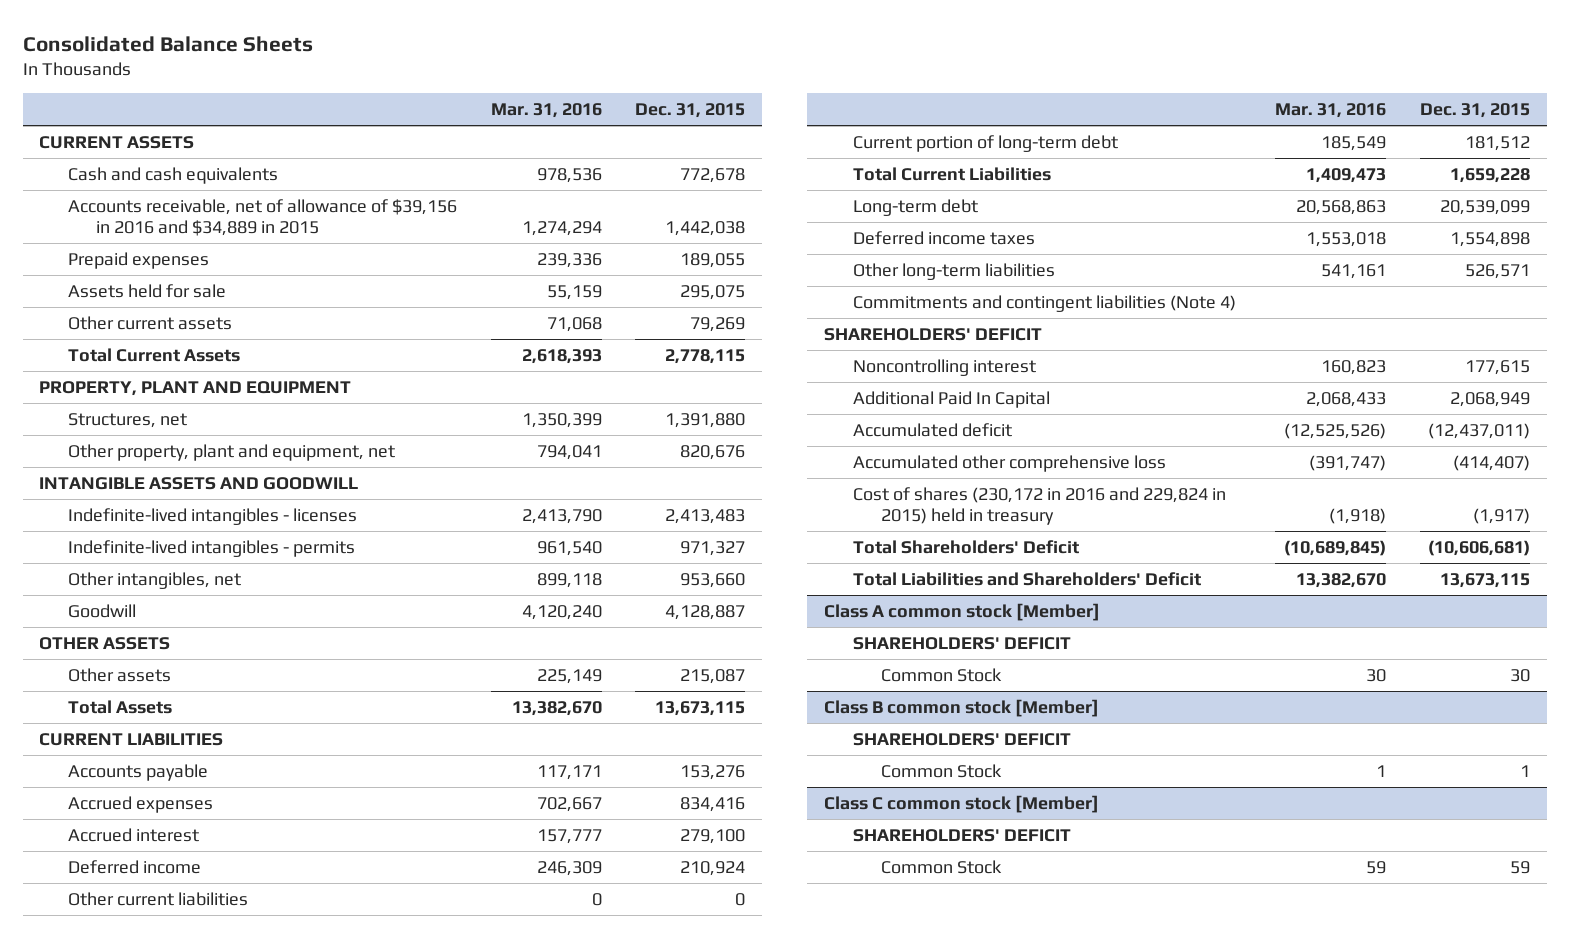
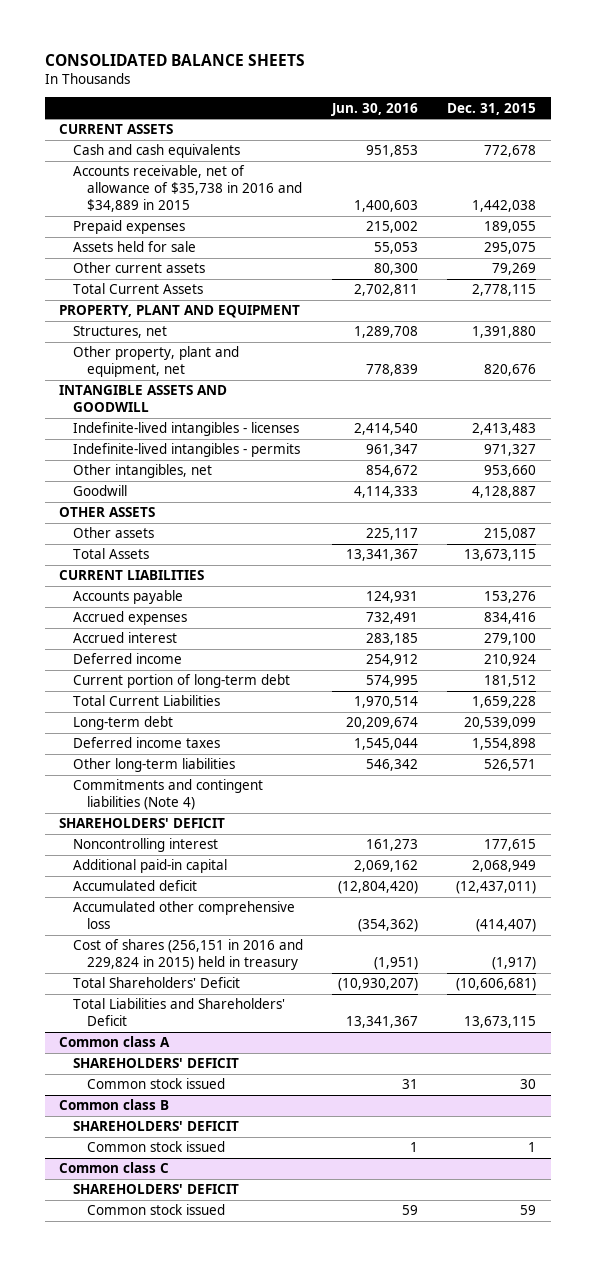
- Consolidated Balance Sheets
+ CONSOLIDATED BALANCE SHEETS
- | Mar. 31, 2016 | Dec. 31, 2015
+ | Jun. 30, 2016 | Dec. 31, 2015
- Accounts receivable, net of allowance of $39,156 in 2016 and $34,889 in 2015 | 1,274,294 | 1,442,038
+ Accounts receivable, net of allowance of $35,738 in 2016 and $34,889 in 2015 | 1,400,603 | 1,442,038
- Other current liabilities | 0 | 0
- Additional Paid In Capital | 2,068,433 | 2,068,949
+ Additional paid-in capital | 2,069,162 | 2,068,949
- Cost of shares (230,172 in 2016 and 229,824 in 2015) held in treasury | (1,918) | (1,917)
+ Cost of shares (256,151 in 2016 and 229,824 in 2015) held in treasury | (1,951) | (1,917)
- Class A common stock [Member]
+ Common class A
- Common Stock | 30 | 30
- Class B common stock [Member]
+ Common stock issued | 31 | 30
+ Common class B
- Common Stock | 1 | 1
- Class C common stock [Member]
+ Common stock issued | 1 | 1
+ Common class C
- Common Stock | 59 | 59
+ Common stock issued | 59 | 59

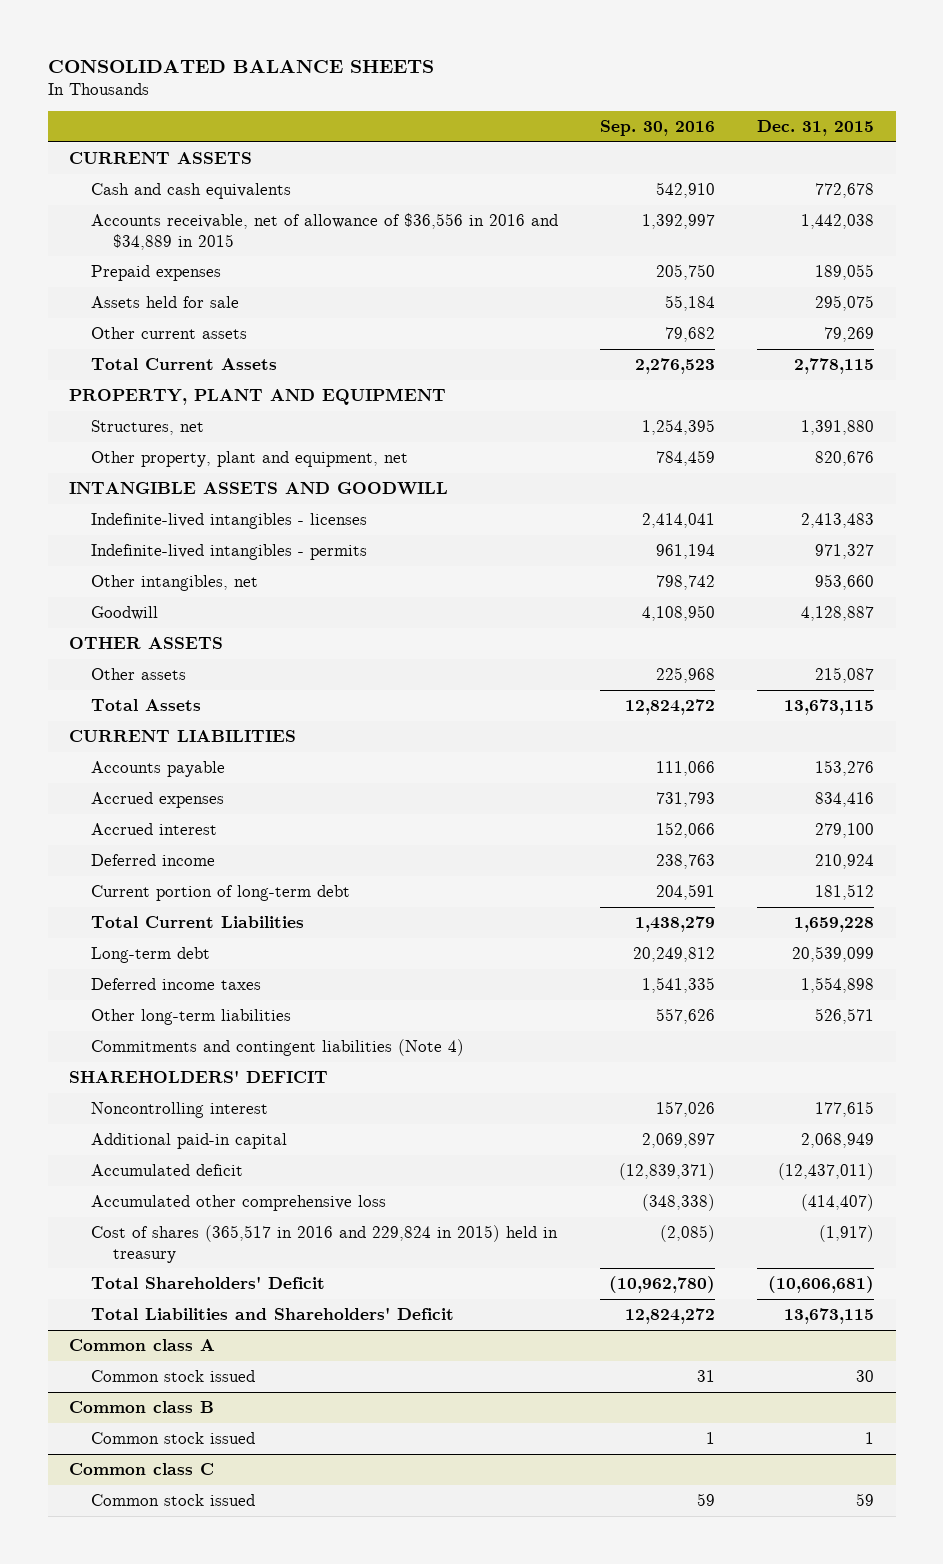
- | Jun. 30, 2016 | Dec. 31, 2015
+ | Sep. 30, 2016 | Dec. 31, 2015
- Accounts receivable, net of allowance of $35,738 in 2016 and $34,889 in 2015 | 1,400,603 | 1,442,038
+ Accounts receivable, net of allowance of $36,556 in 2016 and $34,889 in 2015 | 1,392,997 | 1,442,038
- Cost of shares (256,151 in 2016 and 229,824 in 2015) held in treasury | (1,951) | (1,917)
+ Cost of shares (365,517 in 2016 and 229,824 in 2015) held in treasury | (2,085) | (1,917)
@ Common class A
- SHAREHOLDERS' DEFICIT
@ Common class B
- SHAREHOLDERS' DEFICIT
@ Common class C
- SHAREHOLDERS' DEFICIT

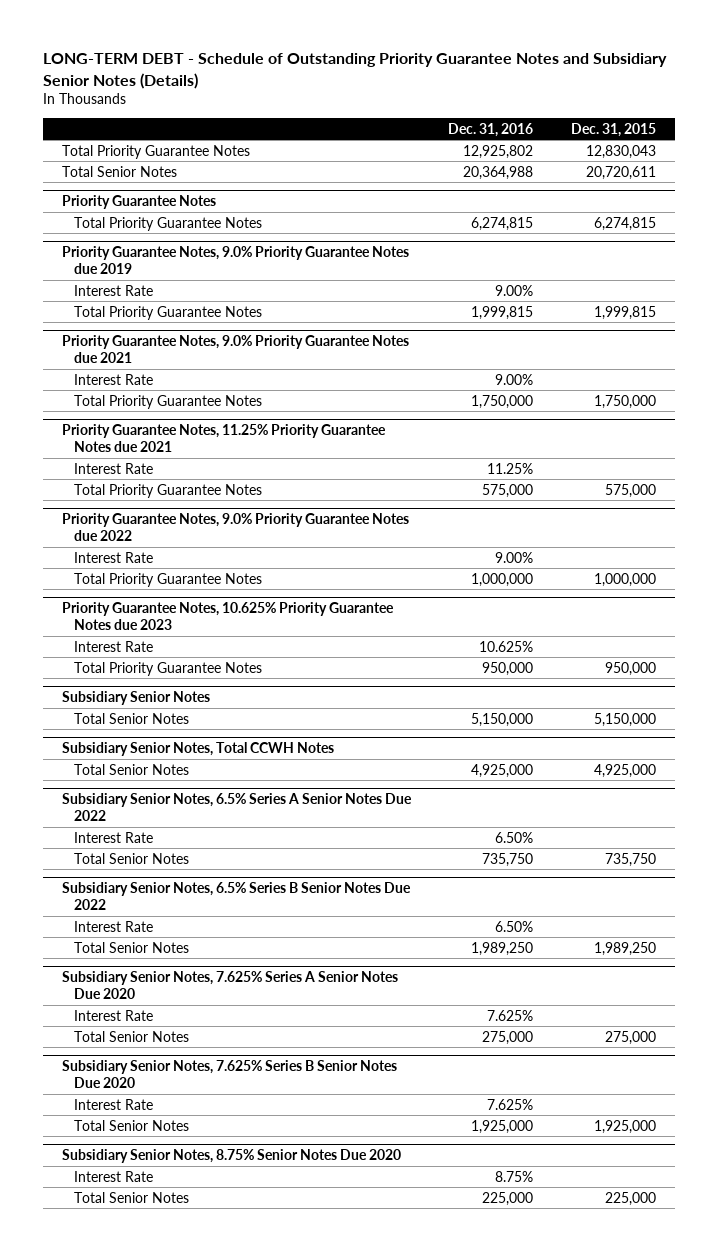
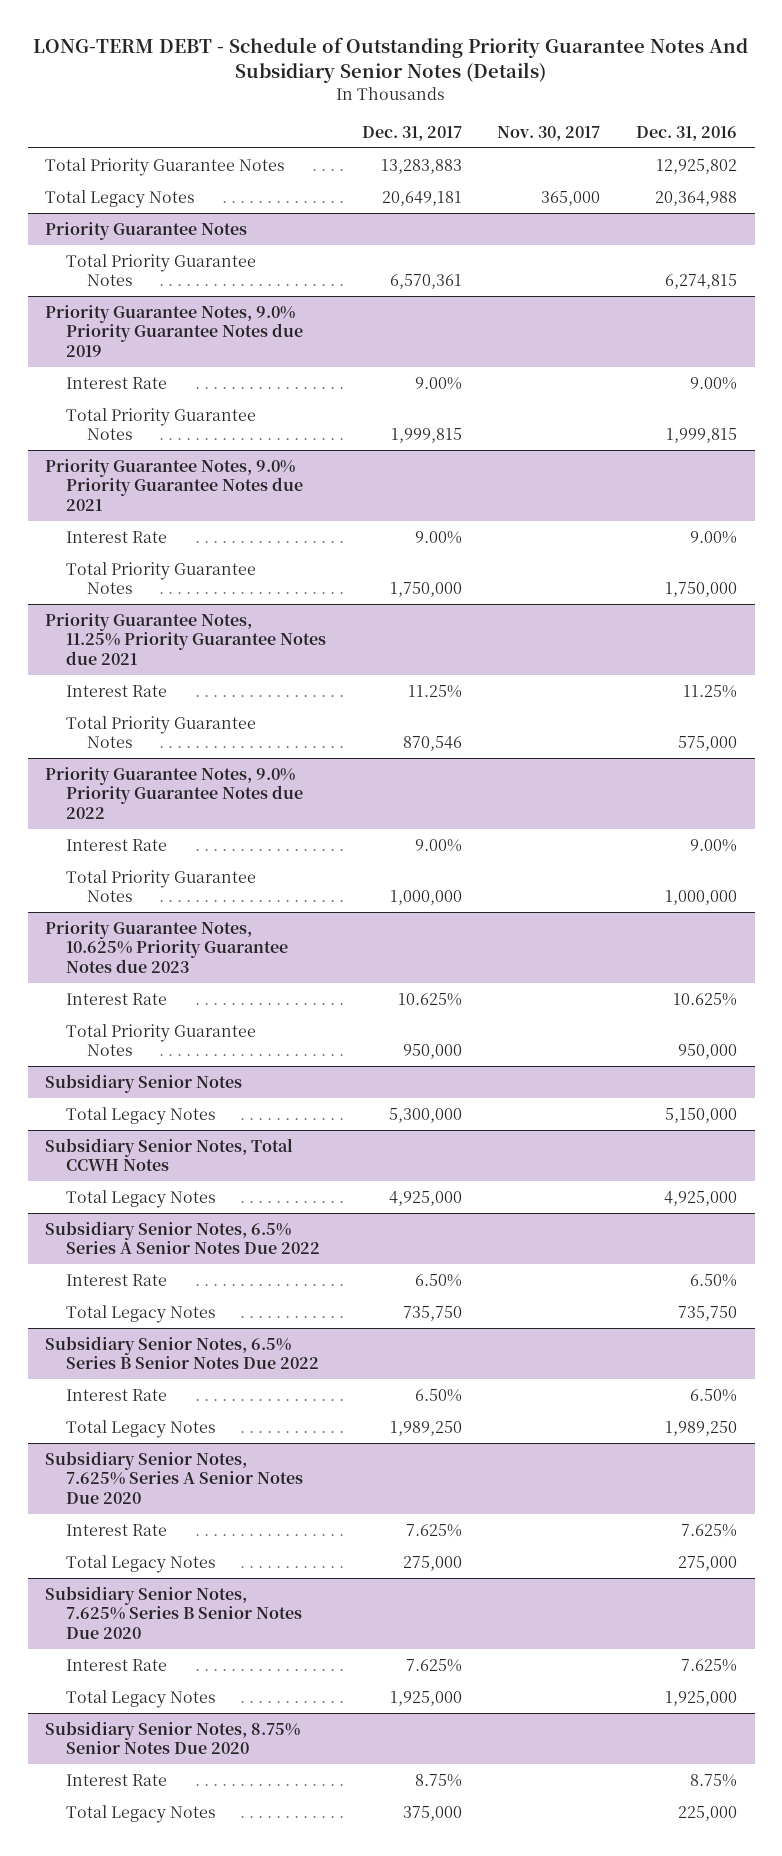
- LONG-TERM DEBT - Schedule of Outstanding Priority Guarantee Notes and Subsidiary Senior Notes (Details)
+ LONG-TERM DEBT - Schedule of Outstanding Priority Guarantee Notes And Subsidiary Senior Notes (Details)
- | Dec. 31, 2016 | Dec. 31, 2015
+ | Dec. 31, 2017 | Nov. 30, 2017 | Dec. 31, 2016
- Total Senior Notes | 20,364,988 | 20,720,611
+ Total Legacy Notes | 20,649,181 | 365,000 | 20,364,988
@ Subsidiary Senior Notes
- Total Senior Notes | 5,150,000 | 5,150,000
+ Total Legacy Notes | 5,300,000 | | 5,150,000
@ Subsidiary Senior Notes, Total CCWH Notes
- Total Senior Notes | 4,925,000 | 4,925,000
+ Total Legacy Notes | 4,925,000 | | 4,925,000
@ Subsidiary Senior Notes, 6.5% Series A Senior Notes Due 2022
- Total Senior Notes | 735,750 | 735,750
+ Total Legacy Notes | 735,750 | | 735,750
@ Subsidiary Senior Notes, 6.5% Series B Senior Notes Due 2022
- Total Senior Notes | 1,989,250 | 1,989,250
+ Total Legacy Notes | 1,989,250 | | 1,989,250
@ Subsidiary Senior Notes, 7.625% Series A Senior Notes Due 2020
- Total Senior Notes | 275,000 | 275,000
+ Total Legacy Notes | 275,000 | | 275,000
@ Subsidiary Senior Notes, 7.625% Series B Senior Notes Due 2020
- Total Senior Notes | 1,925,000 | 1,925,000
+ Total Legacy Notes | 1,925,000 | | 1,925,000
@ Subsidiary Senior Notes, 8.75% Senior Notes Due 2020
- Total Senior Notes | 225,000 | 225,000
+ Total Legacy Notes | 375,000 | | 225,000

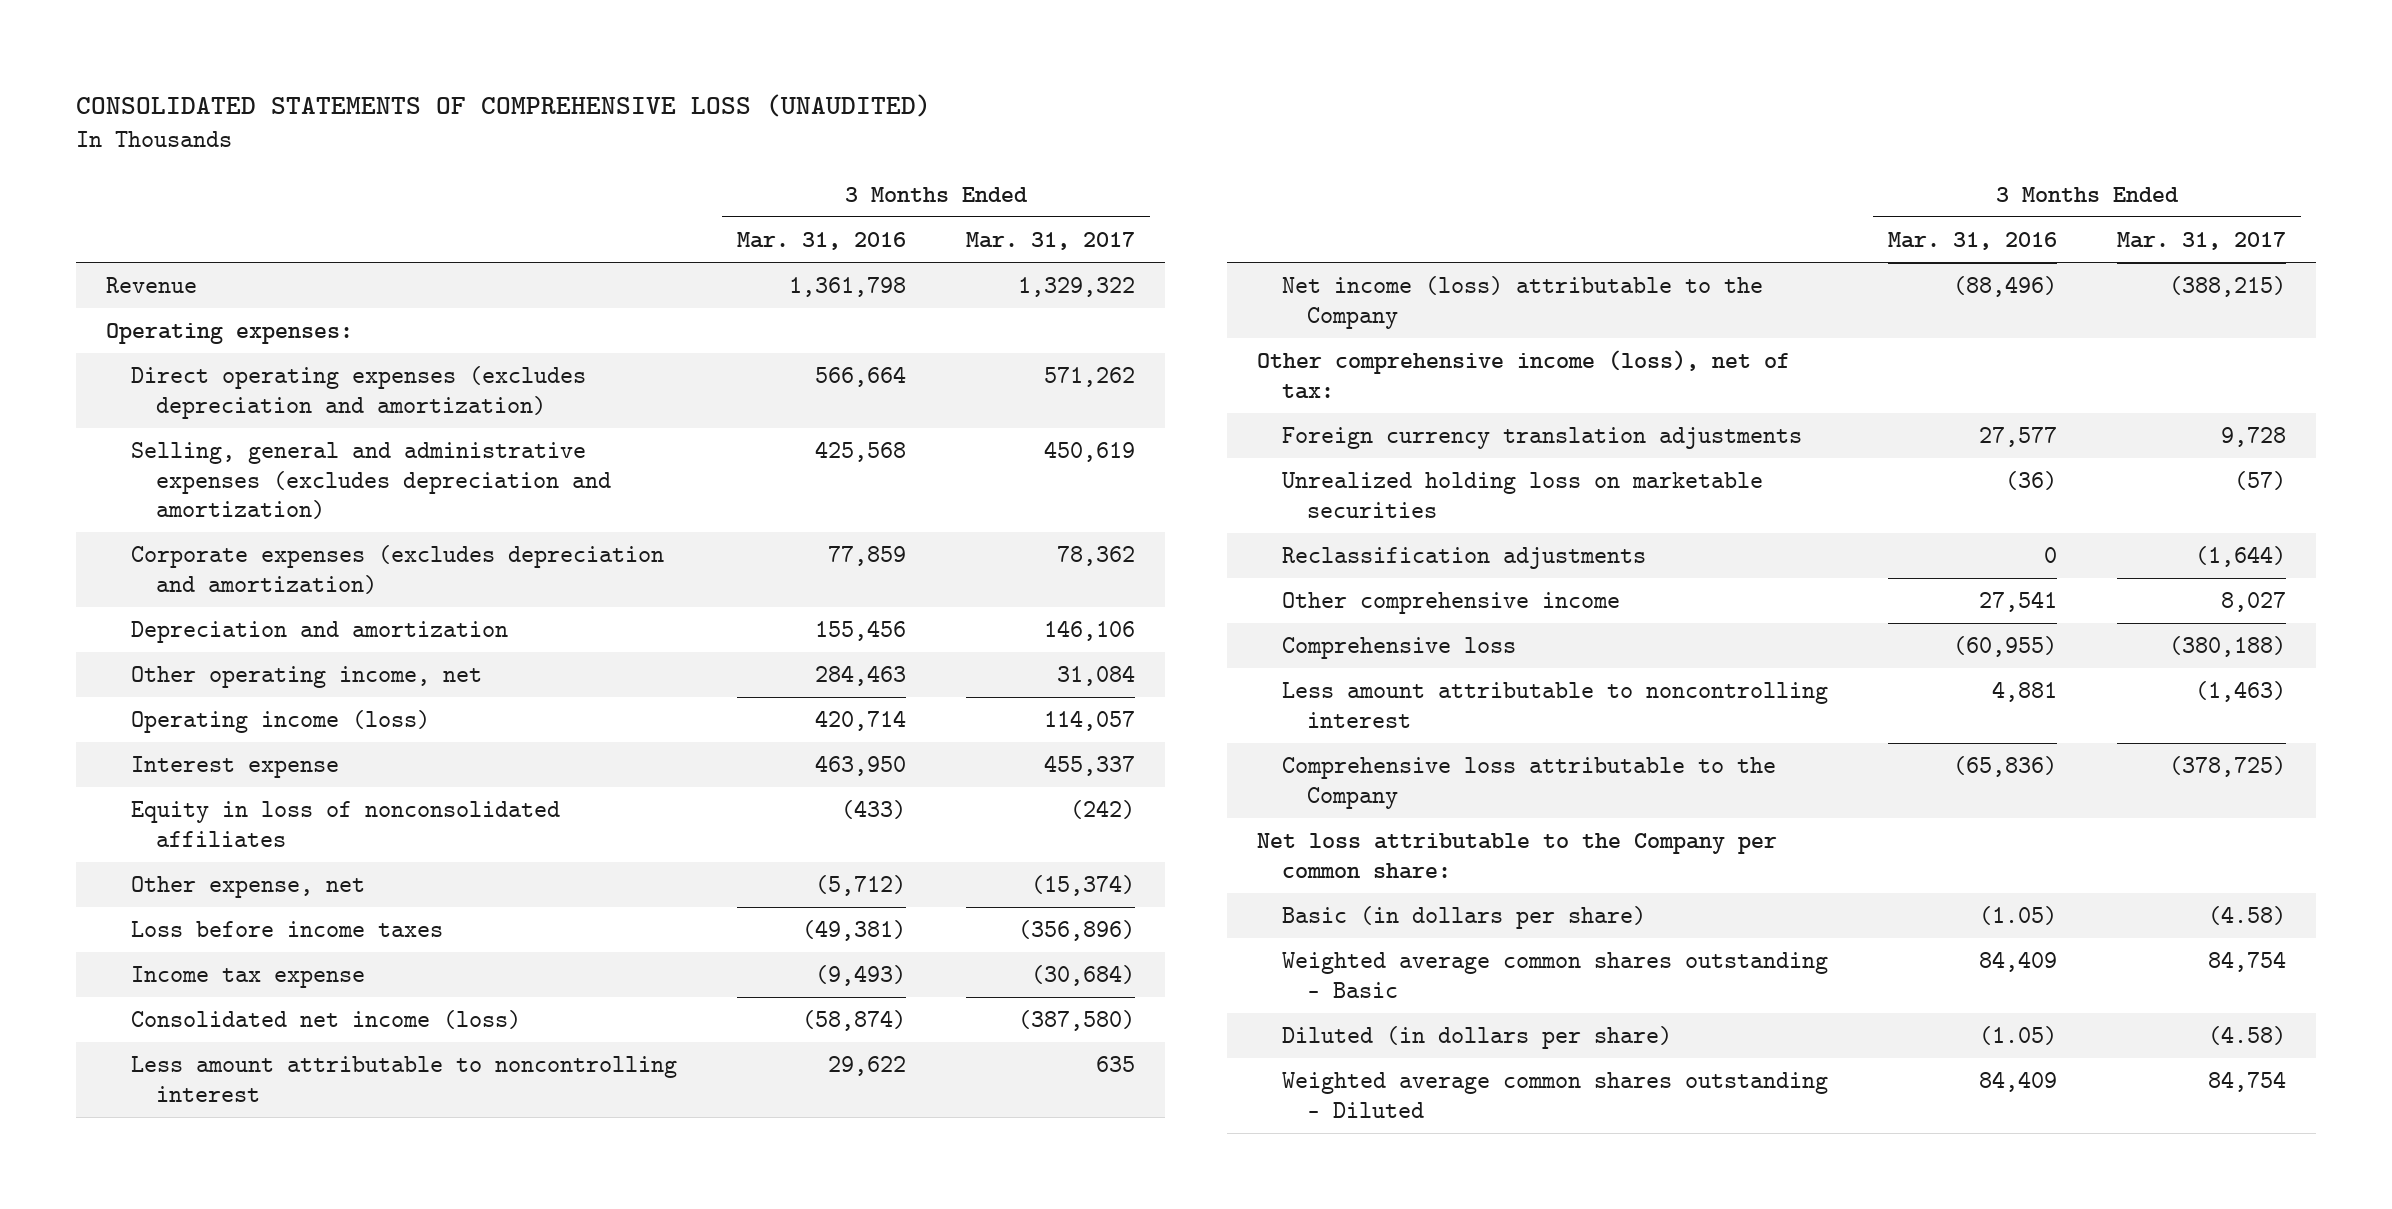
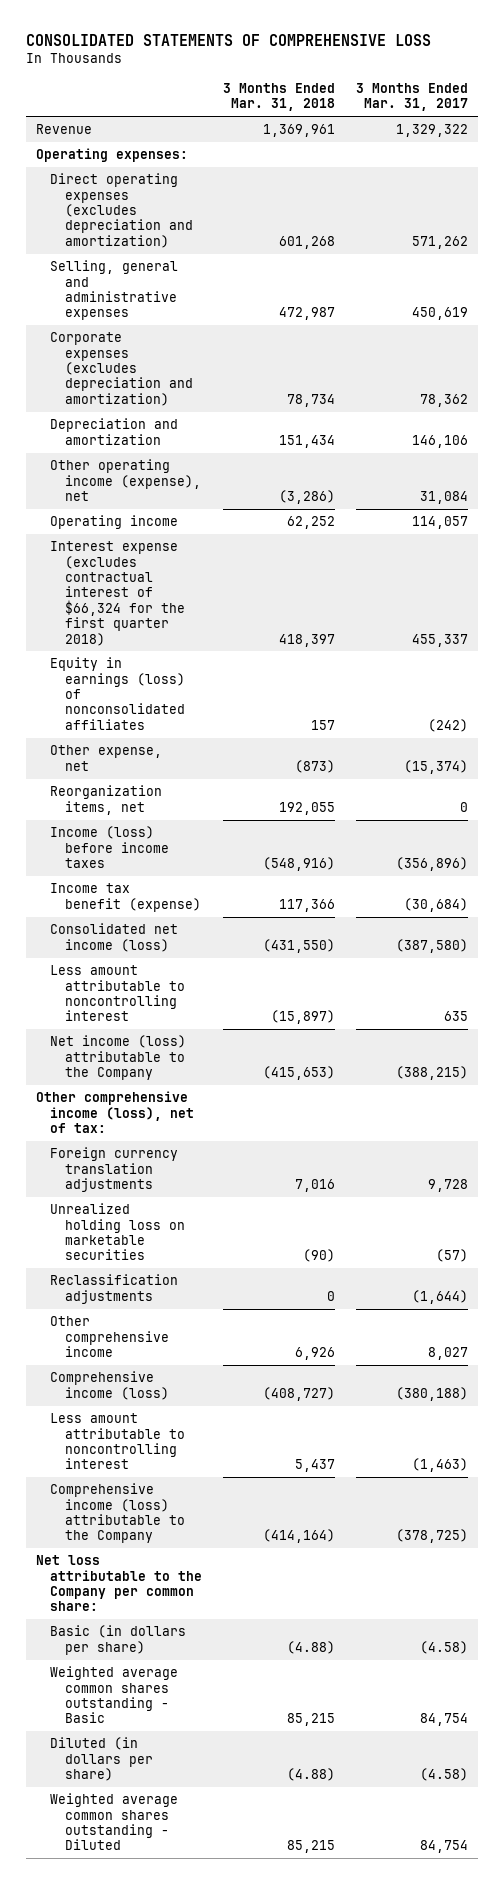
- CONSOLIDATED STATEMENTS OF COMPREHENSIVE LOSS (UNAUDITED)
+ CONSOLIDATED STATEMENTS OF COMPREHENSIVE LOSS
- | 3 Months Ended Mar. 31, 2016 | 3 Months Ended Mar. 31, 2017
+ | 3 Months Ended Mar. 31, 2018 | 3 Months Ended Mar. 31, 2017
- Selling, general and administrative expenses (excludes depreciation and amortization) | 425,568 | 450,619
+ Selling, general and administrative expenses | 472,987 | 450,619
- Other operating income, net | 284,463 | 31,084
- Operating income (loss) | 420,714 | 114,057
- Interest expense | 463,950 | 455,337
- Equity in loss of nonconsolidated affiliates | (433) | (242)
+ Other operating income (expense), net | (3,286) | 31,084
+ Operating income | 62,252 | 114,057
+ Interest expense (excludes contractual interest of $66,324 for the first quarter 2018) | 418,397 | 455,337
+ Equity in earnings (loss) of nonconsolidated affiliates | 157 | (242)
- Loss before income taxes | (49,381) | (356,896)
- Income tax expense | (9,493) | (30,684)
+ Reorganization items, net | 192,055 | 0
+ Income (loss) before income taxes | (548,916) | (356,896)
+ Income tax benefit (expense) | 117,366 | (30,684)
- Comprehensive loss | (60,955) | (380,188)
+ Comprehensive income (loss) | (408,727) | (380,188)
- Comprehensive loss attributable to the Company | (65,836) | (378,725)
+ Comprehensive income (loss) attributable to the Company | (414,164) | (378,725)

